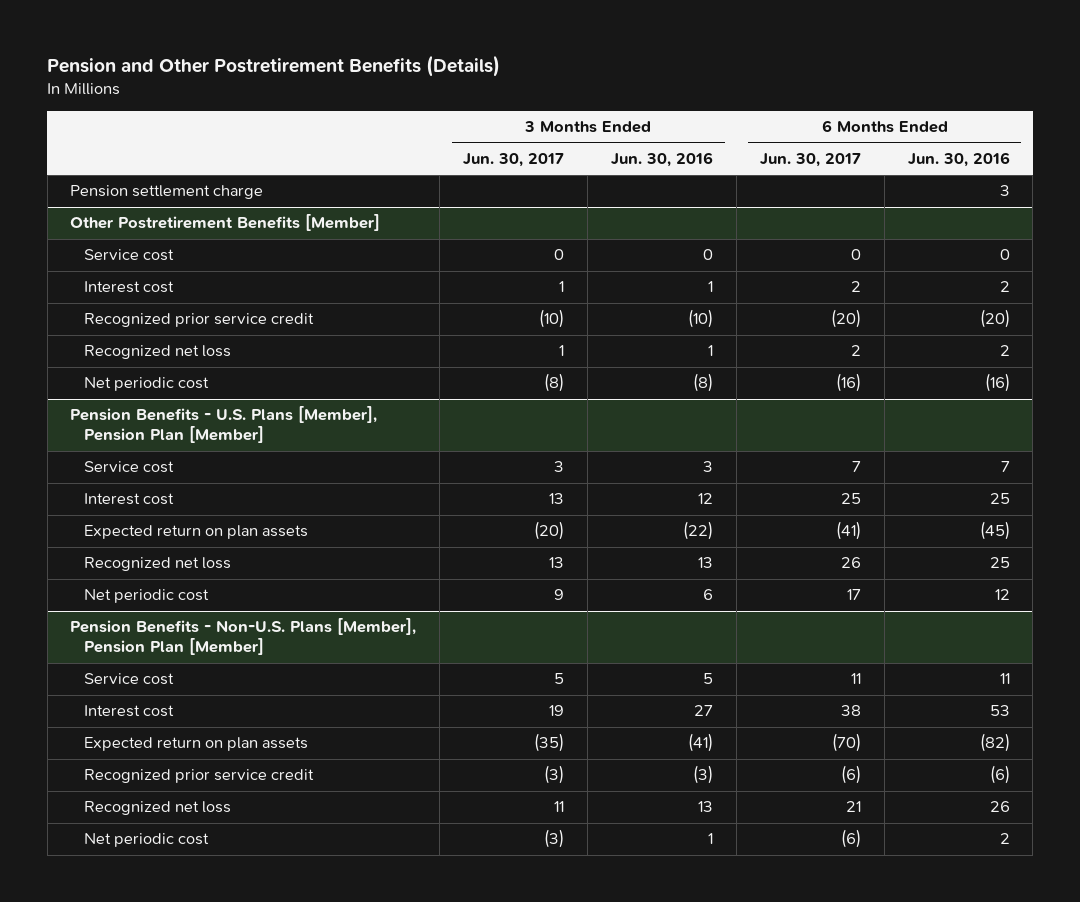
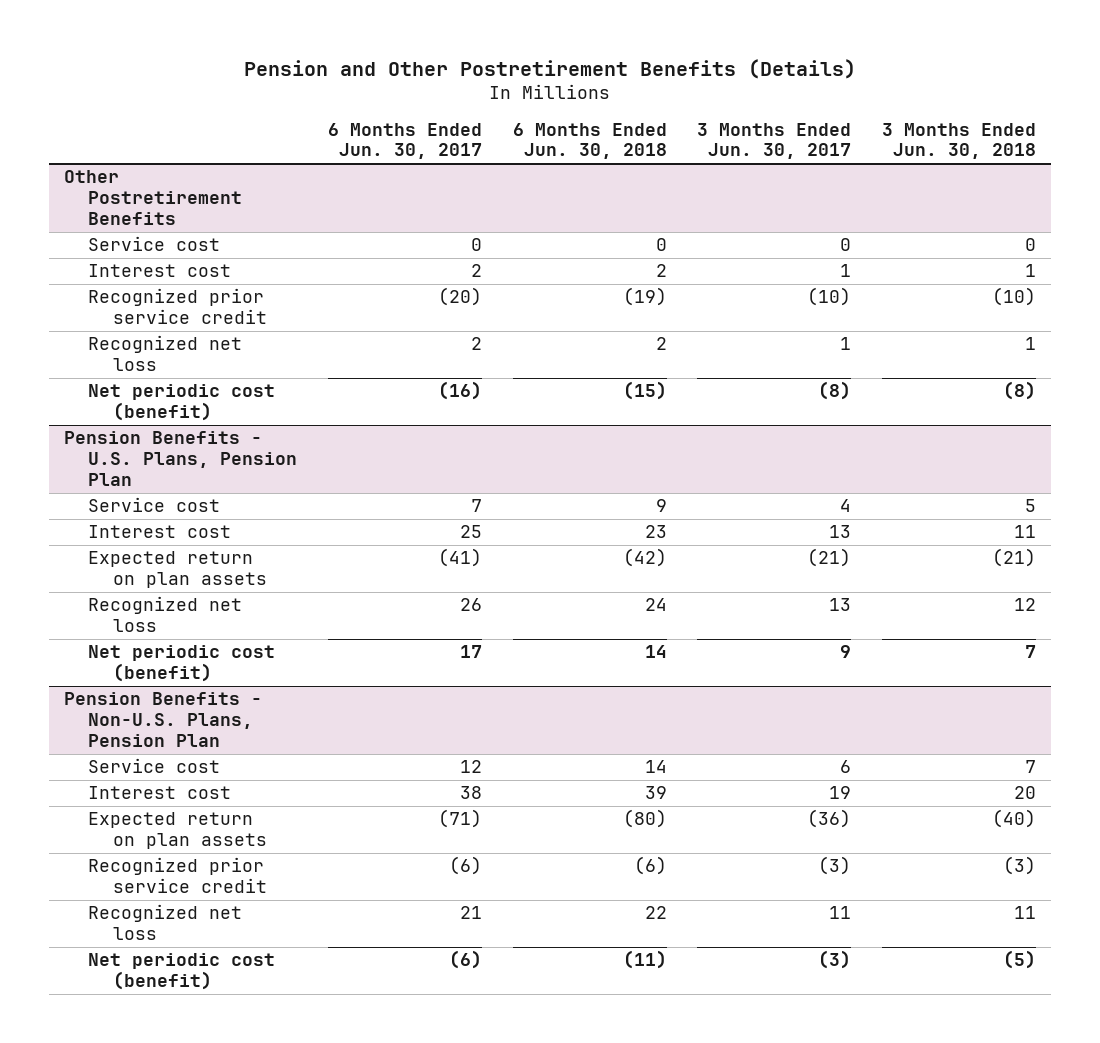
- | 3 Months Ended Jun. 30, 2017 | 3 Months Ended Jun. 30, 2016 | 6 Months Ended Jun. 30, 2017 | 6 Months Ended Jun. 30, 2016
+ | 6 Months Ended Jun. 30, 2017 | 6 Months Ended Jun. 30, 2018 | 3 Months Ended Jun. 30, 2017 | 3 Months Ended Jun. 30, 2018
- Pension settlement charge | | | | 3
- Other Postretirement Benefits [Member]
+ Other Postretirement Benefits
- Net periodic cost | (8) | (8) | (16) | (16)
- Pension Benefits - U.S. Plans [Member], Pension Plan [Member]
- Service cost | 3 | 3 | 7 | 7
+ Net periodic cost (benefit) | (16) | (15) | (8) | (8)
+ Pension Benefits - U.S. Plans, Pension Plan
+ Service cost | 7 | 9 | 4 | 5
- Expected return on plan assets | (20) | (22) | (41) | (45)
+ Expected return on plan assets | (41) | (42) | (21) | (21)
- Net periodic cost | 9 | 6 | 17 | 12
- Pension Benefits - Non-U.S. Plans [Member], Pension Plan [Member]
- Service cost | 5 | 5 | 11 | 11
+ Net periodic cost (benefit) | 17 | 14 | 9 | 7
+ Pension Benefits - Non-U.S. Plans, Pension Plan
+ Service cost | 12 | 14 | 6 | 7
- Expected return on plan assets | (35) | (41) | (70) | (82)
+ Expected return on plan assets | (71) | (80) | (36) | (40)
- Net periodic cost | (3) | 1 | (6) | 2
+ Net periodic cost (benefit) | (6) | (11) | (3) | (5)

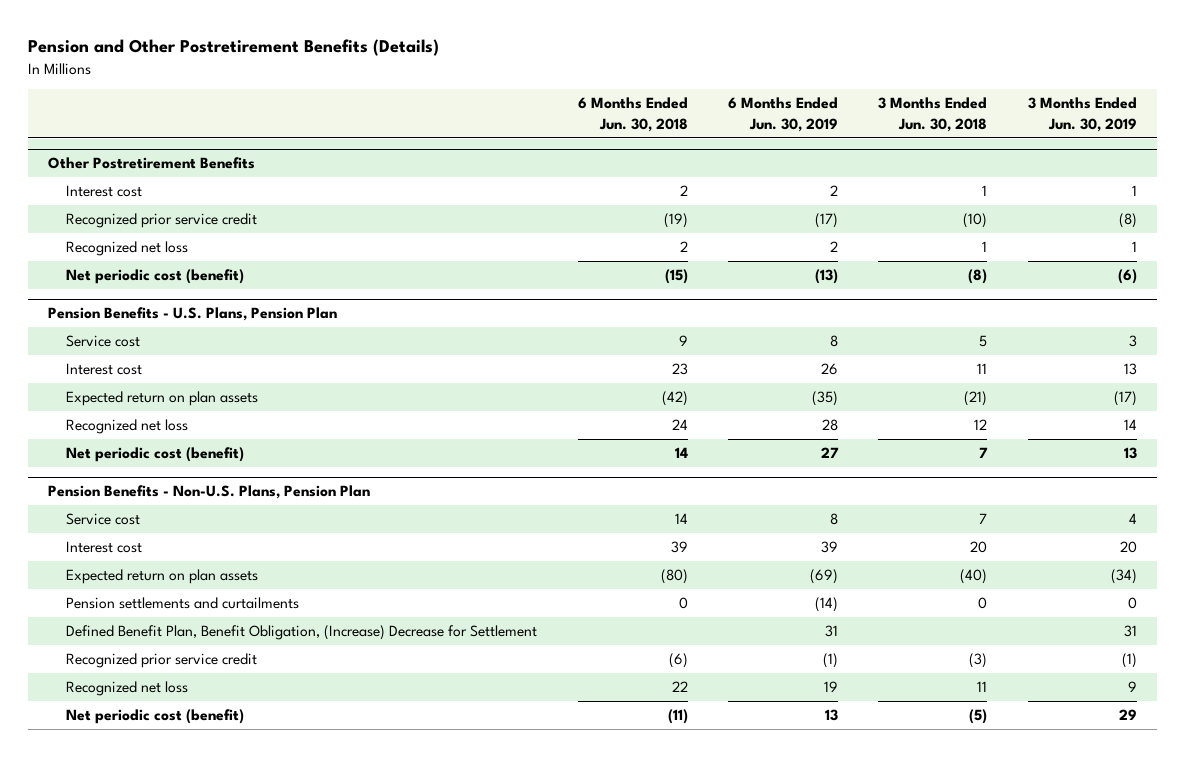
- | 6 Months Ended Jun. 30, 2017 | 6 Months Ended Jun. 30, 2018 | 3 Months Ended Jun. 30, 2017 | 3 Months Ended Jun. 30, 2018
+ | 6 Months Ended Jun. 30, 2018 | 6 Months Ended Jun. 30, 2019 | 3 Months Ended Jun. 30, 2018 | 3 Months Ended Jun. 30, 2019
@ Other Postretirement Benefits
- Service cost | 0 | 0 | 0 | 0
@ Pension Benefits - Non-U.S. Plans, Pension Plan
+ Pension settlements and curtailments | 0 | (14) | 0 | 0
+ Defined Benefit Plan, Benefit Obligation, (Increase) Decrease for Settlement | | 31 | | 31

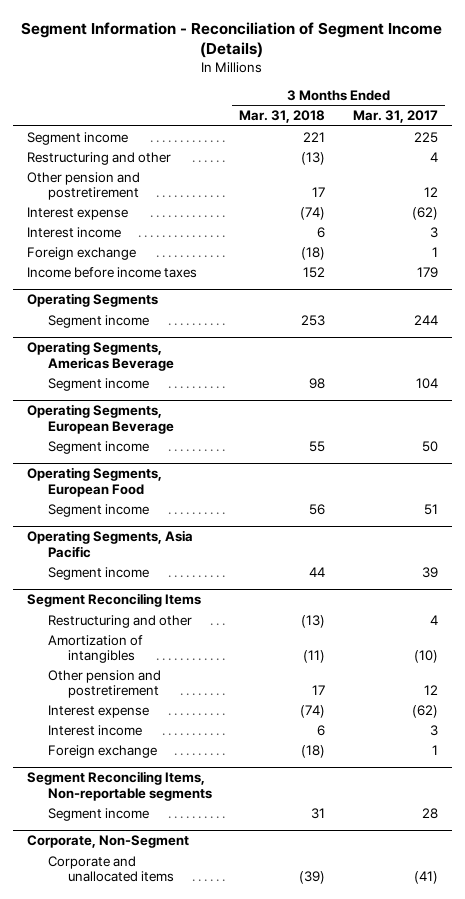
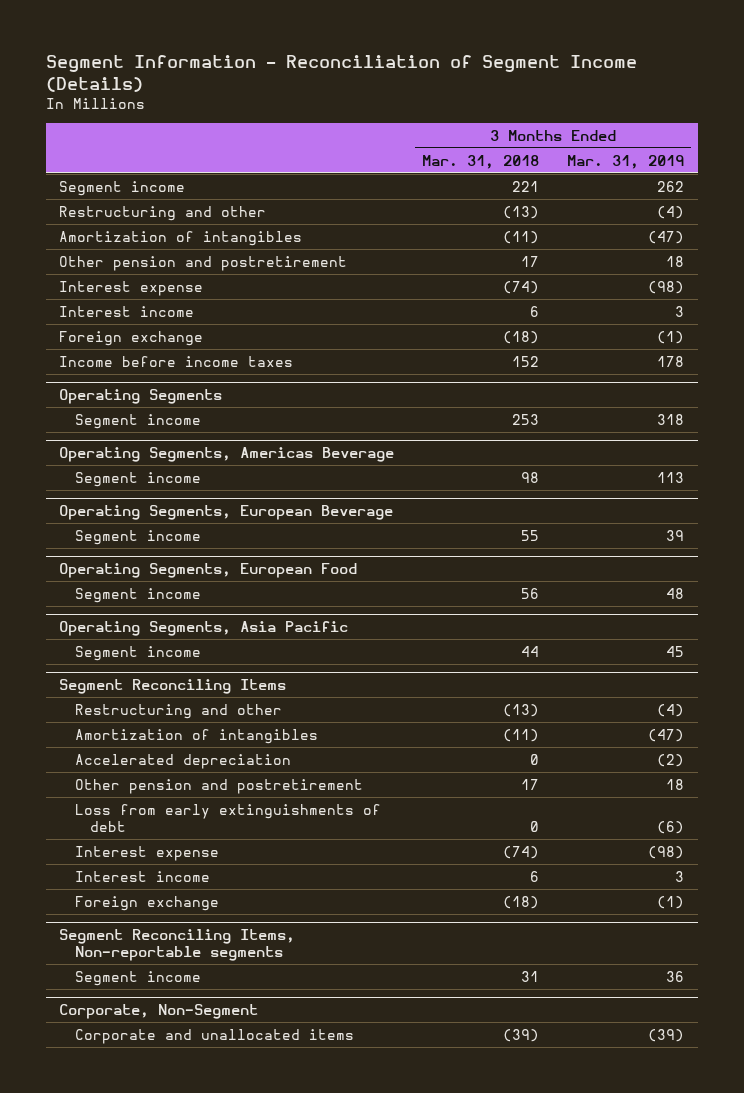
- | 3 Months Ended Mar. 31, 2018 | 3 Months Ended Mar. 31, 2017
+ | 3 Months Ended Mar. 31, 2018 | 3 Months Ended Mar. 31, 2019
+ Amortization of intangibles | (11) | (47)
@ Segment Reconciling Items
+ Accelerated depreciation | 0 | (2)
+ Loss from early extinguishments of debt | 0 | (6)

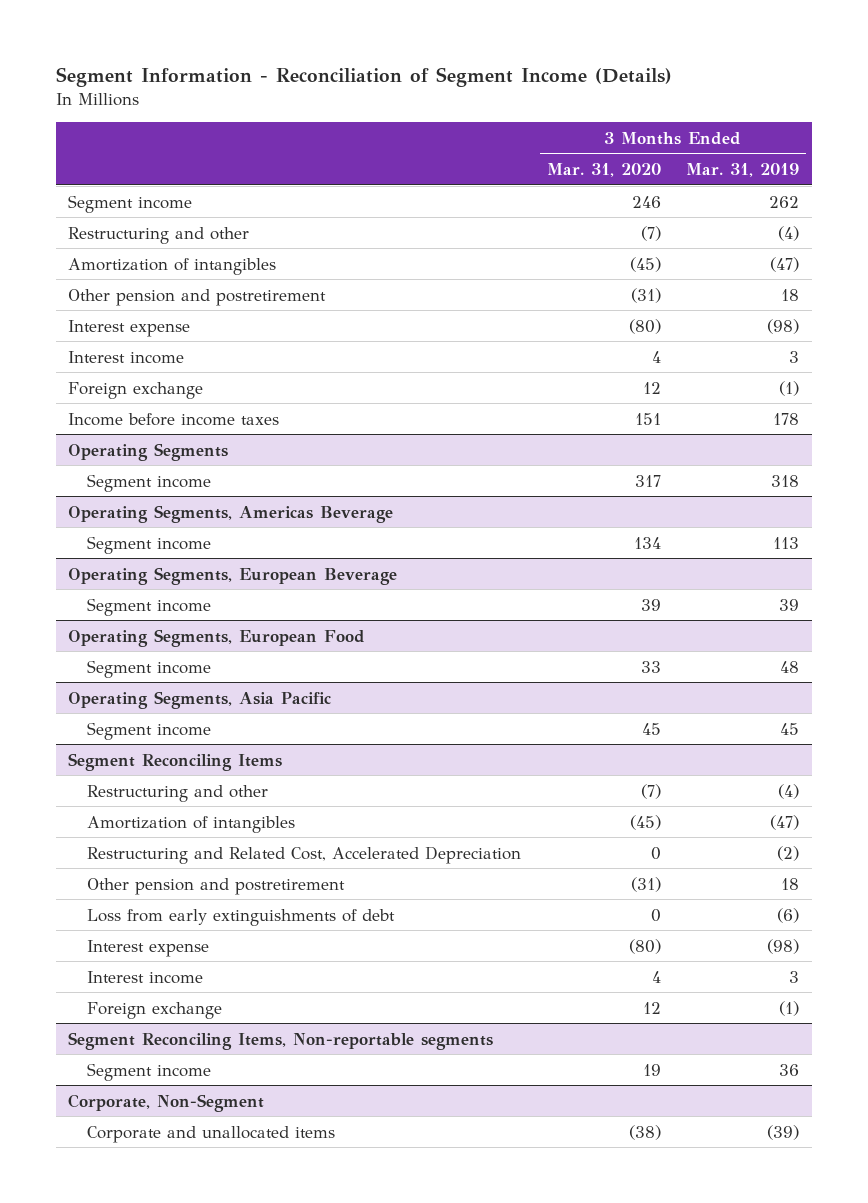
- | 3 Months Ended Mar. 31, 2018 | 3 Months Ended Mar. 31, 2019
+ | 3 Months Ended Mar. 31, 2020 | 3 Months Ended Mar. 31, 2019
@ Segment Reconciling Items
- Accelerated depreciation | 0 | (2)
+ Restructuring and Related Cost, Accelerated Depreciation | 0 | (2)

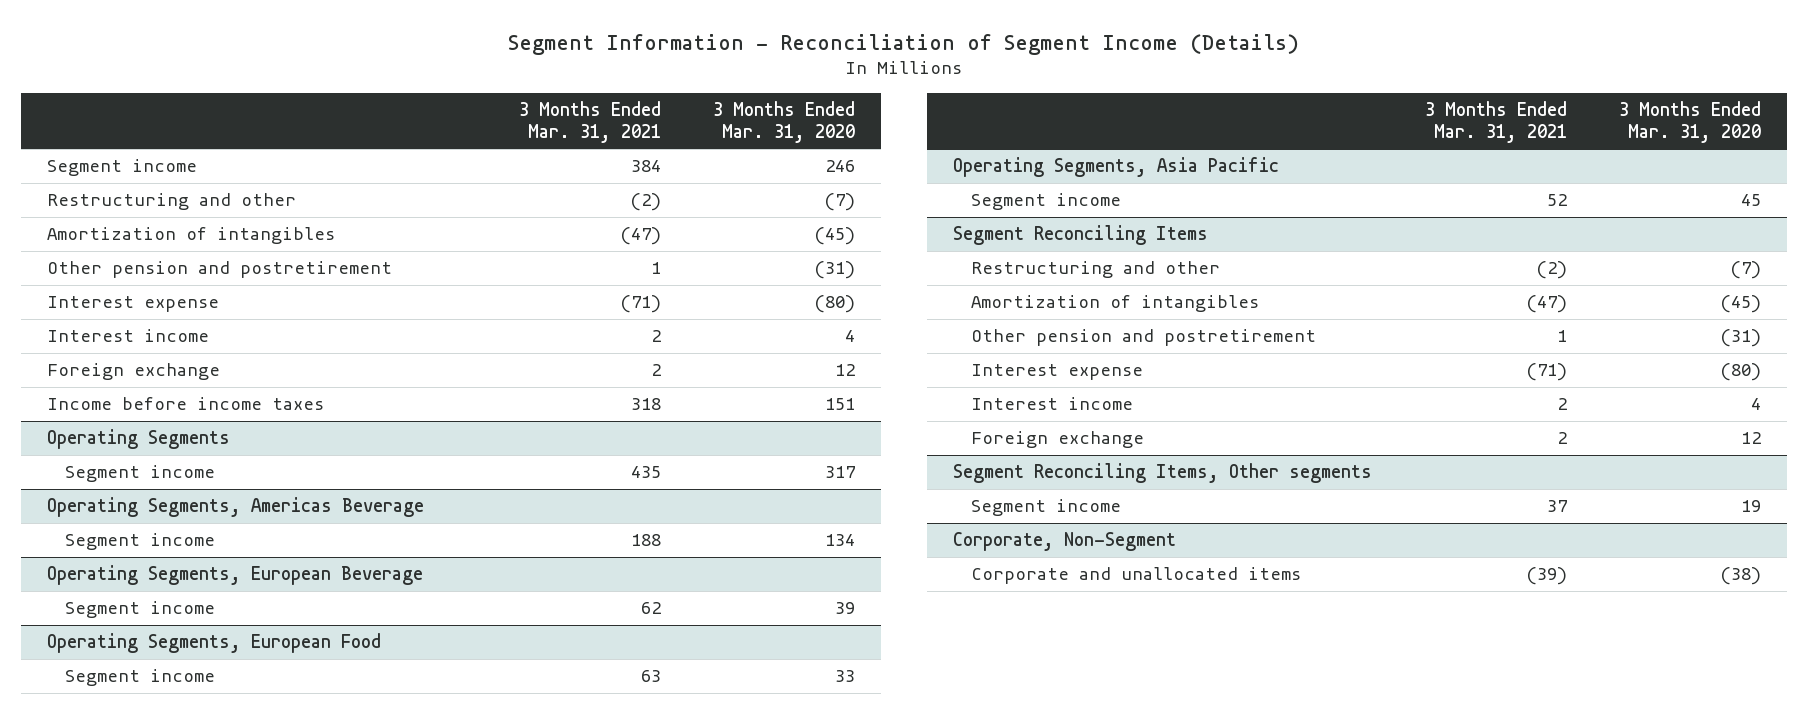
- | 3 Months Ended Mar. 31, 2020 | 3 Months Ended Mar. 31, 2019
+ | 3 Months Ended Mar. 31, 2021 | 3 Months Ended Mar. 31, 2020
@ Segment Reconciling Items
- Restructuring and Related Cost, Accelerated Depreciation | 0 | (2)
- Loss from early extinguishments of debt | 0 | (6)
- Segment Reconciling Items, Non-reportable segments
+ Segment Reconciling Items, Other segments

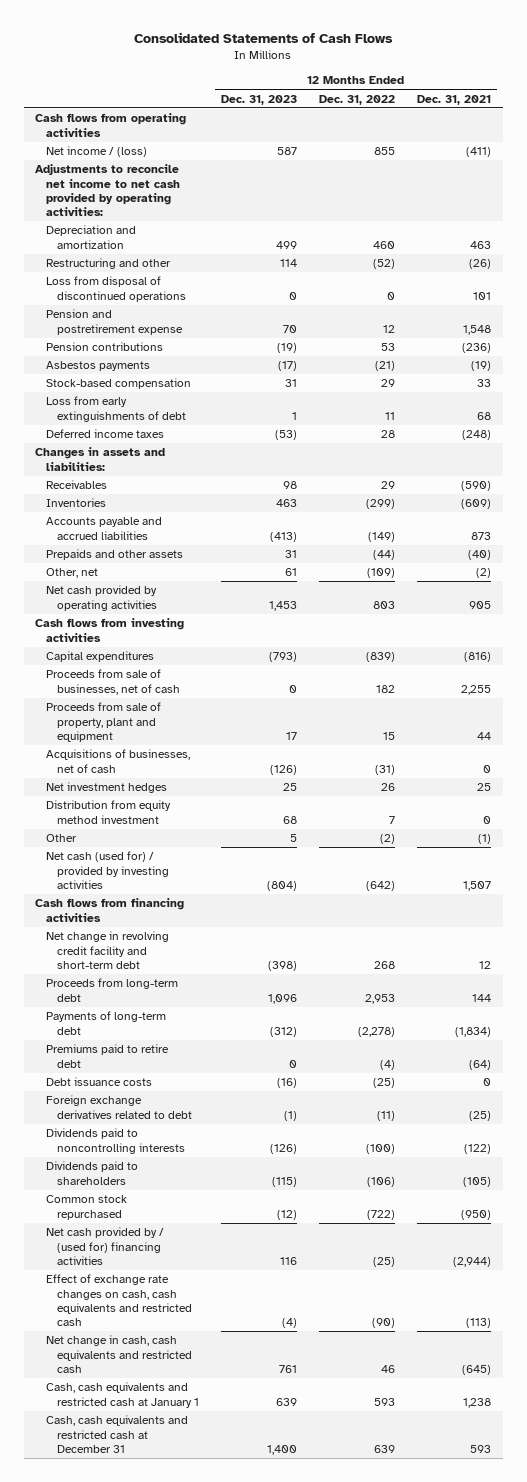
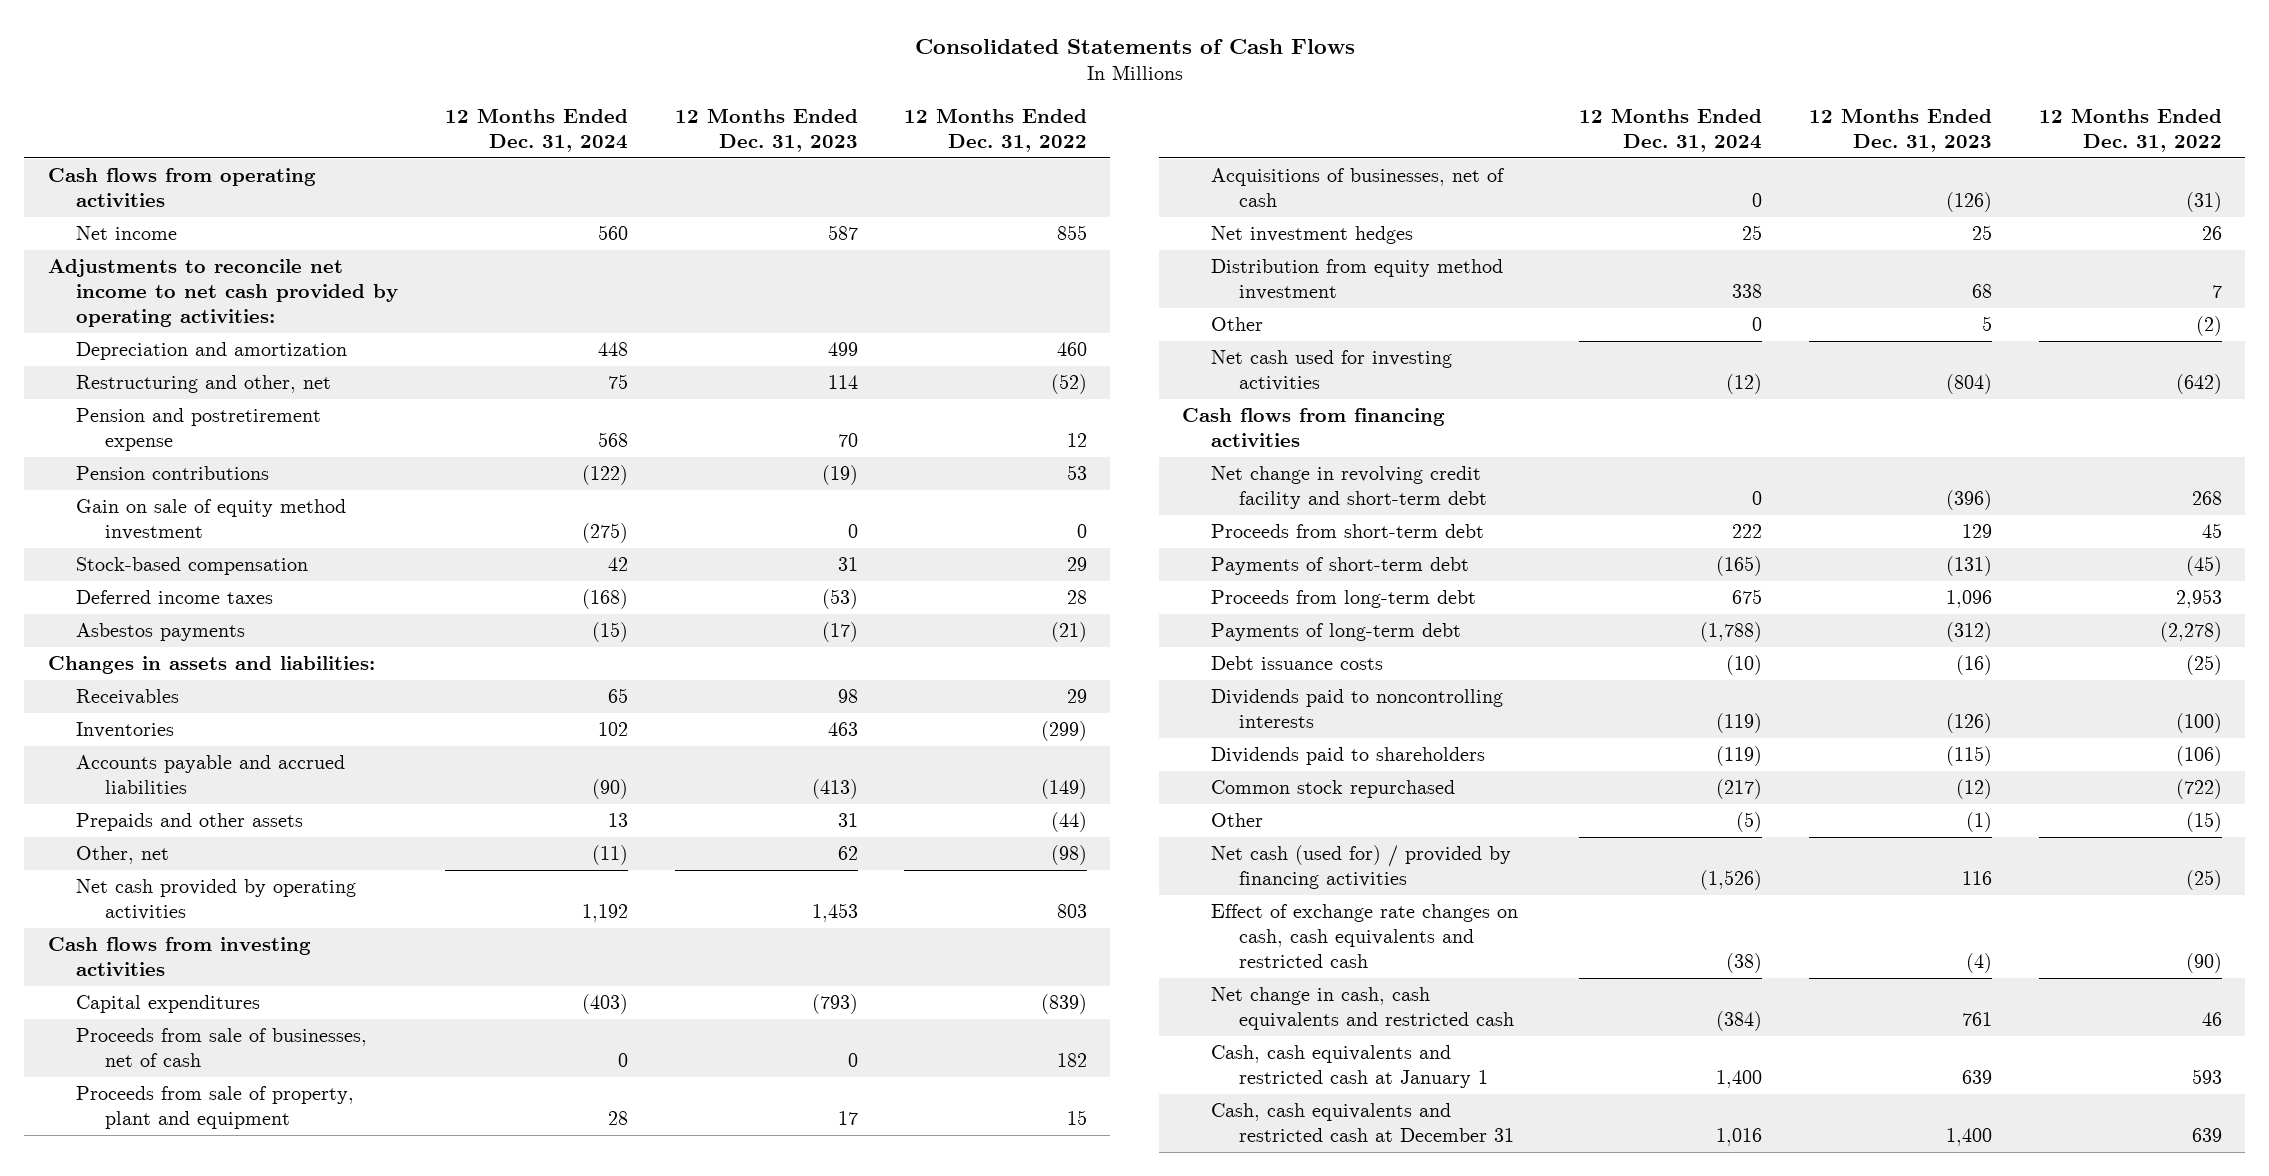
- | 12 Months Ended Dec. 31, 2023 | 12 Months Ended Dec. 31, 2022 | 12 Months Ended Dec. 31, 2021
+ | 12 Months Ended Dec. 31, 2024 | 12 Months Ended Dec. 31, 2023 | 12 Months Ended Dec. 31, 2022
- Net income / (loss) | 587 | 855 | (411)
+ Net income | 560 | 587 | 855
- Restructuring and other | 114 | (52) | (26)
- Loss from disposal of discontinued operations | 0 | 0 | 101
+ Restructuring and other, net | 75 | 114 | (52)
+ Gain on sale of equity method investment | (275) | 0 | 0
- Loss from early extinguishments of debt | 1 | 11 | 68
moved down: Asbestos payments | (15) | (17) | (21)
- Other, net | 61 | (109) | (2)
+ Other, net | (11) | 62 | (98)
- Net cash (used for) / provided by investing activities | (804) | (642) | 1,507
+ Net cash used for investing activities | (12) | (804) | (642)
- Net change in revolving credit facility and short-term debt | (398) | 268 | 12
+ Net change in revolving credit facility and short-term debt | 0 | (396) | 268
+ Proceeds from short-term debt | 222 | 129 | 45
+ Payments of short-term debt | (165) | (131) | (45)
- Premiums paid to retire debt | 0 | (4) | (64)
- Foreign exchange derivatives related to debt | (1) | (11) | (25)
- Net cash provided by / (used for) financing activities | 116 | (25) | (2,944)
+ Other | (5) | (1) | (15)
+ Net cash (used for) / provided by financing activities | (1,526) | 116 | (25)

